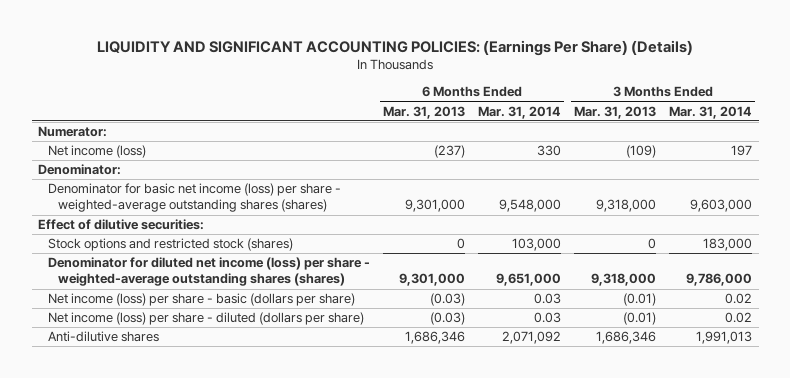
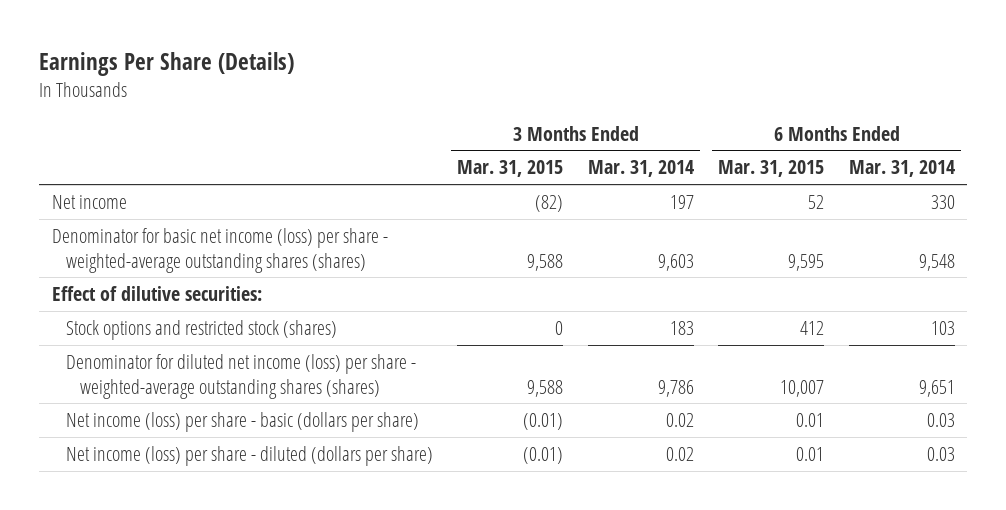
- LIQUIDITY AND SIGNIFICANT ACCOUNTING POLICIES: (Earnings Per Share) (Details)
+ Earnings Per Share (Details)
- | 6 Months Ended Mar. 31, 2013 | 6 Months Ended Mar. 31, 2014 | 3 Months Ended Mar. 31, 2013 | 3 Months Ended Mar. 31, 2014
+ | 3 Months Ended Mar. 31, 2015 | 3 Months Ended Mar. 31, 2014 | 6 Months Ended Mar. 31, 2015 | 6 Months Ended Mar. 31, 2014
- Numerator:
- Net income (loss) | (237) | 330 | (109) | 197
- Denominator:
- Denominator for basic net income (loss) per share - weighted-average outstanding shares (shares) | 9,301,000 | 9,548,000 | 9,318,000 | 9,603,000
+ Net income | (82) | 197 | 52 | 330
+ Denominator for basic net income (loss) per share - weighted-average outstanding shares (shares) | 9,588 | 9,603 | 9,595 | 9,548
- Stock options and restricted stock (shares) | 0 | 103,000 | 0 | 183,000
- Denominator for diluted net income (loss) per share - weighted-average outstanding shares (shares) | 9,301,000 | 9,651,000 | 9,318,000 | 9,786,000
+ Stock options and restricted stock (shares) | 0 | 183 | 412 | 103
+ Denominator for diluted net income (loss) per share - weighted-average outstanding shares (shares) | 9,588 | 9,786 | 10,007 | 9,651
- Anti-dilutive shares | 1,686,346 | 2,071,092 | 1,686,346 | 1,991,013

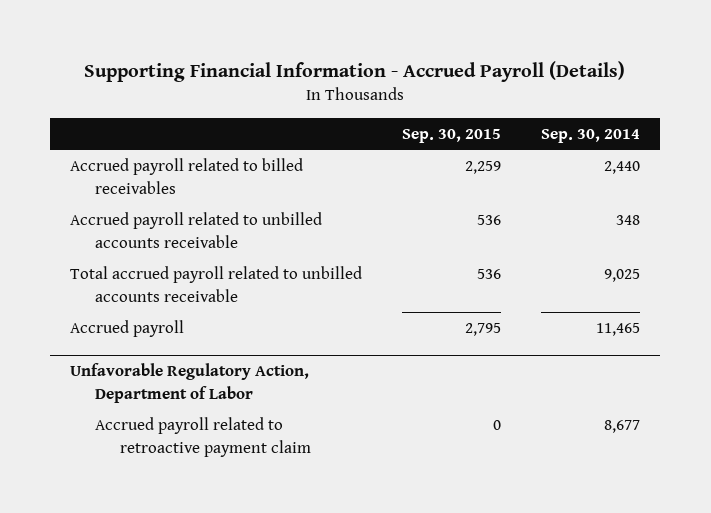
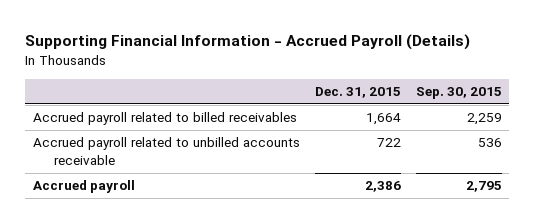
- | Sep. 30, 2015 | Sep. 30, 2014
+ | Dec. 31, 2015 | Sep. 30, 2015
- Total accrued payroll related to unbilled accounts receivable | 536 | 9,025
- Unfavorable Regulatory Action, Department of Labor
- Accrued payroll related to retroactive payment claim | 0 | 8,677

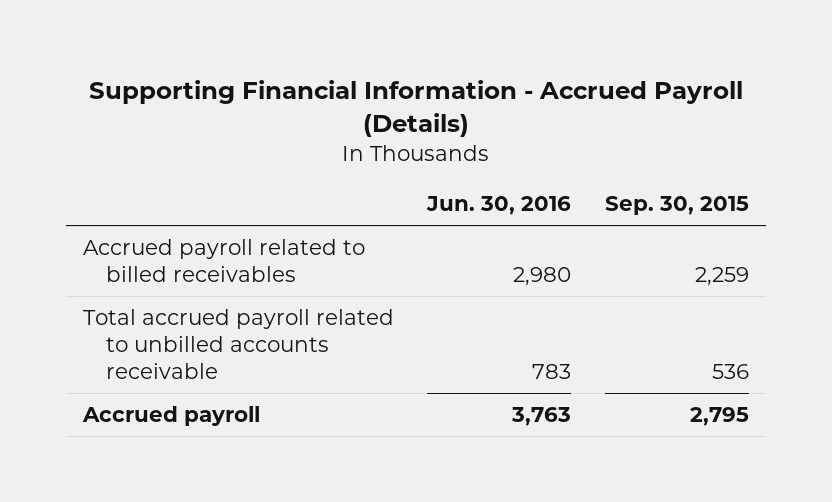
- | Dec. 31, 2015 | Sep. 30, 2015
+ | Jun. 30, 2016 | Sep. 30, 2015
- Accrued payroll related to unbilled accounts receivable | 722 | 536
+ Total accrued payroll related to unbilled accounts receivable | 783 | 536

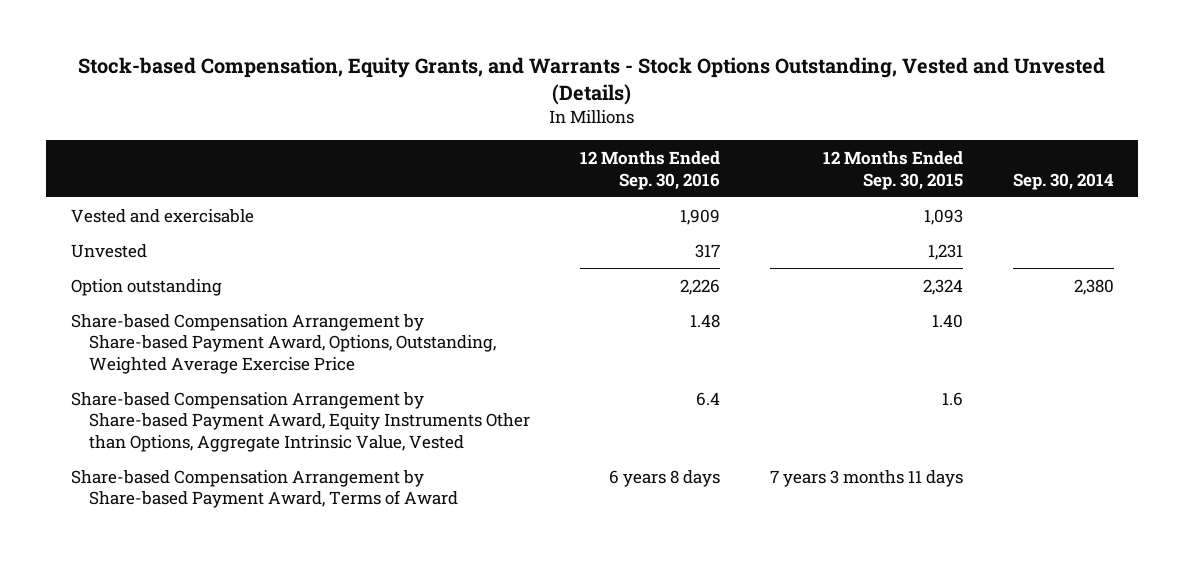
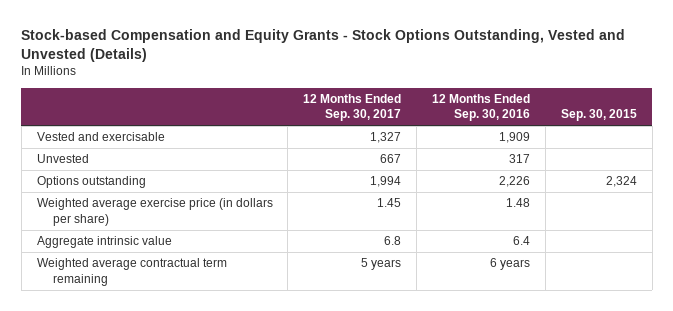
- Stock-based Compensation, Equity Grants, and Warrants - Stock Options Outstanding, Vested and Unvested (Details)
+ Stock-based Compensation and Equity Grants - Stock Options Outstanding, Vested and Unvested (Details)
- | 12 Months Ended Sep. 30, 2016 | 12 Months Ended Sep. 30, 2015 | Sep. 30, 2014
+ | 12 Months Ended Sep. 30, 2017 | 12 Months Ended Sep. 30, 2016 | Sep. 30, 2015
- Option outstanding | 2,226 | 2,324 | 2,380
- Share-based Compensation Arrangement by Share-based Payment Award, Options, Outstanding, Weighted Average Exercise Price | 1.48 | 1.40 |
- Share-based Compensation Arrangement by Share-based Payment Award, Equity Instruments Other than Options, Aggregate Intrinsic Value, Vested | 6.4 | 1.6 |
- Share-based Compensation Arrangement by Share-based Payment Award, Terms of Award | 6 years 8 days | 7 years 3 months 11 days |
+ Options outstanding | 1,994 | 2,226 | 2,324
+ Weighted average exercise price (in dollars per share) | 1.45 | 1.48 |
+ Aggregate intrinsic value | 6.8 | 6.4 |
+ Weighted average contractual term remaining | 5 years | 6 years |

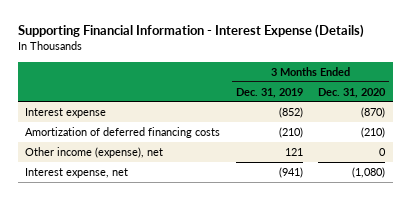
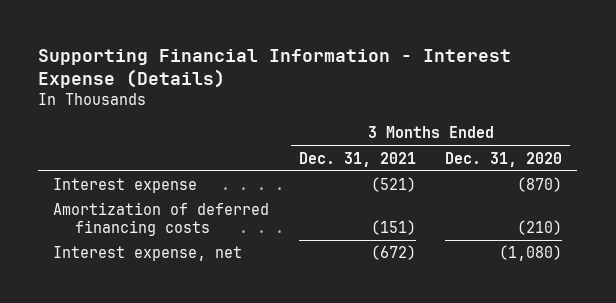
- | 3 Months Ended Dec. 31, 2019 | 3 Months Ended Dec. 31, 2020
+ | 3 Months Ended Dec. 31, 2021 | 3 Months Ended Dec. 31, 2020
- Other income (expense), net | 121 | 0

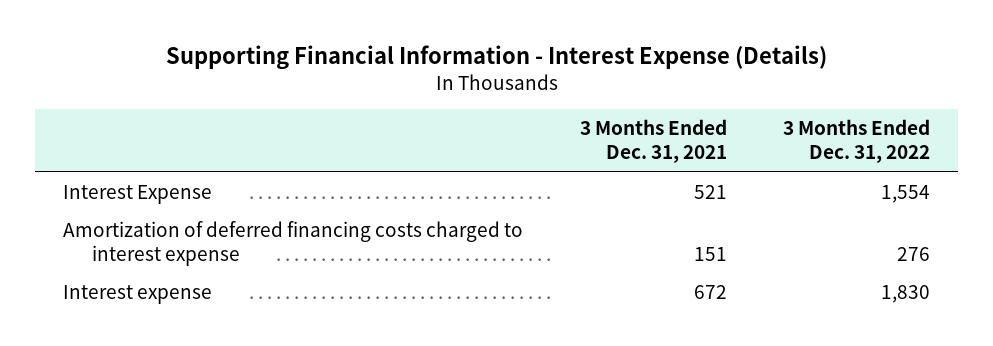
- | 3 Months Ended Dec. 31, 2021 | 3 Months Ended Dec. 31, 2020
+ | 3 Months Ended Dec. 31, 2021 | 3 Months Ended Dec. 31, 2022
- Interest expense | (521) | (870)
- Amortization of deferred financing costs | (151) | (210)
- Interest expense, net | (672) | (1,080)
+ Interest Expense | 521 | 1,554
+ Amortization of deferred financing costs charged to interest expense | 151 | 276
+ Interest expense | 672 | 1,830

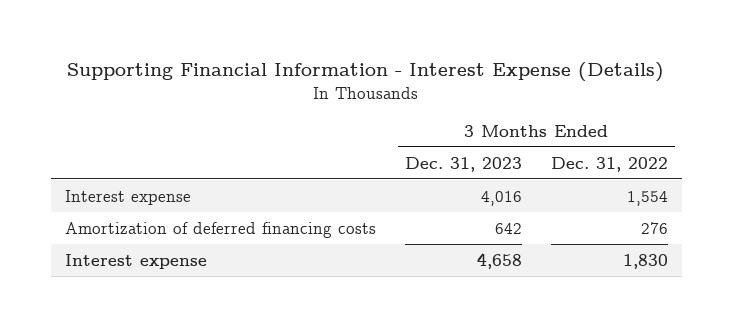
- | 3 Months Ended Dec. 31, 2021 | 3 Months Ended Dec. 31, 2022
+ | 3 Months Ended Dec. 31, 2023 | 3 Months Ended Dec. 31, 2022
- Interest Expense | 521 | 1,554
- Amortization of deferred financing costs charged to interest expense | 151 | 276
+ Interest expense | 4,016 | 1,554
+ Amortization of deferred financing costs | 642 | 276

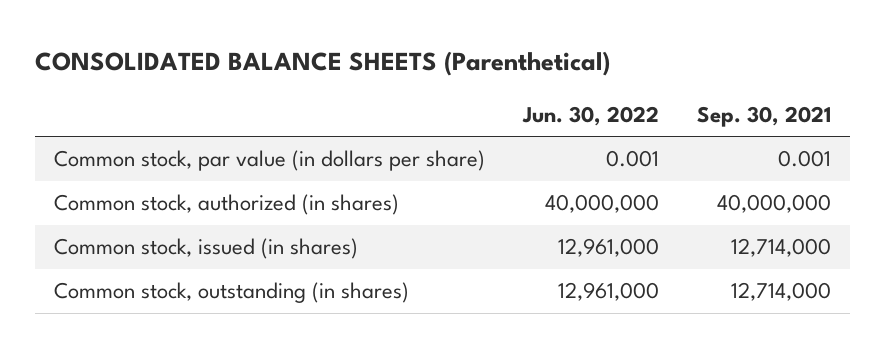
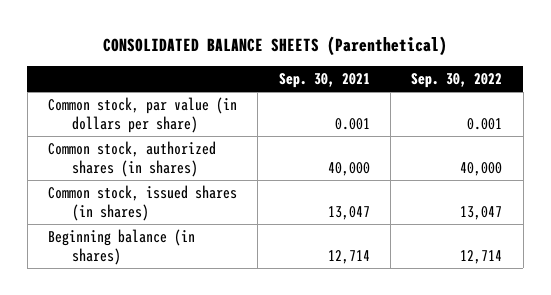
- | Jun. 30, 2022 | Sep. 30, 2021
+ | Sep. 30, 2021 | Sep. 30, 2022
- Common stock, authorized (in shares) | 40,000,000 | 40,000,000
- Common stock, issued (in shares) | 12,961,000 | 12,714,000
- Common stock, outstanding (in shares) | 12,961,000 | 12,714,000
+ Common stock, authorized shares (in shares) | 40,000 | 40,000
+ Common stock, issued shares (in shares) | 13,047 | 13,047
+ Beginning balance (in shares) | 12,714 | 12,714

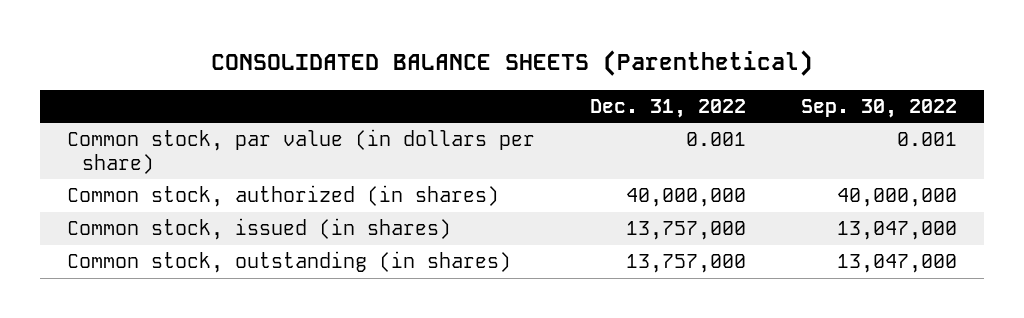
- | Sep. 30, 2021 | Sep. 30, 2022
+ | Dec. 31, 2022 | Sep. 30, 2022
- Common stock, authorized shares (in shares) | 40,000 | 40,000
- Common stock, issued shares (in shares) | 13,047 | 13,047
- Beginning balance (in shares) | 12,714 | 12,714
+ Common stock, authorized (in shares) | 40,000,000 | 40,000,000
+ Common stock, issued (in shares) | 13,757,000 | 13,047,000
+ Common stock, outstanding (in shares) | 13,757,000 | 13,047,000

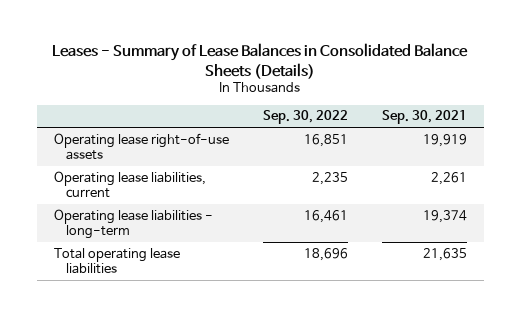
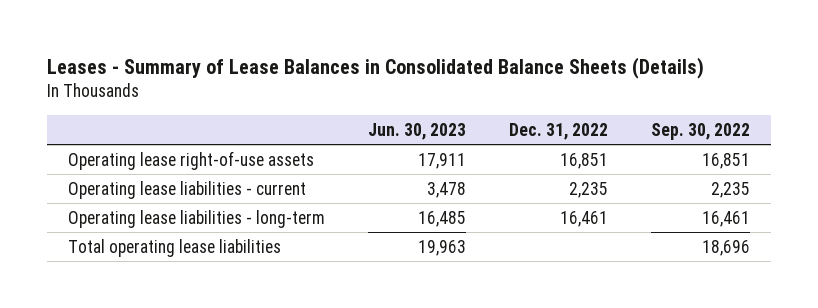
- | Sep. 30, 2022 | Sep. 30, 2021
+ | Jun. 30, 2023 | Dec. 31, 2022 | Sep. 30, 2022
- Operating lease liabilities, current | 2,235 | 2,261
+ Operating lease liabilities - current | 3,478 | 2,235 | 2,235

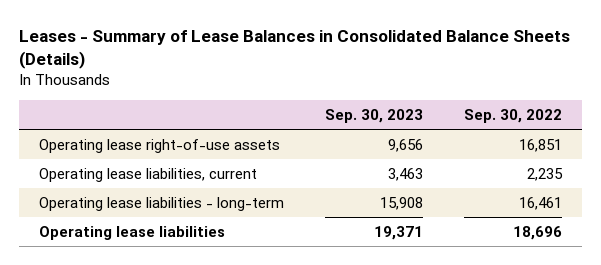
- | Jun. 30, 2023 | Dec. 31, 2022 | Sep. 30, 2022
+ | Sep. 30, 2023 | Sep. 30, 2022
- Operating lease liabilities - current | 3,478 | 2,235 | 2,235
+ Operating lease liabilities, current | 3,463 | 2,235
- Total operating lease liabilities | 19,963 | | 18,696
+ Operating lease liabilities | 19,371 | 18,696

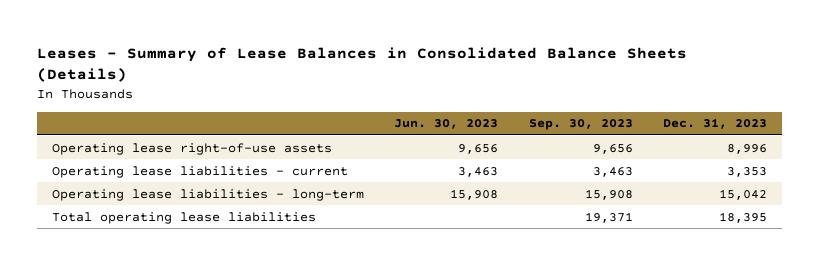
- | Sep. 30, 2023 | Sep. 30, 2022
+ | Jun. 30, 2023 | Sep. 30, 2023 | Dec. 31, 2023
- Operating lease liabilities, current | 3,463 | 2,235
+ Operating lease liabilities - current | 3,463 | 3,463 | 3,353
- Operating lease liabilities | 19,371 | 18,696
+ Total operating lease liabilities | | 19,371 | 18,395

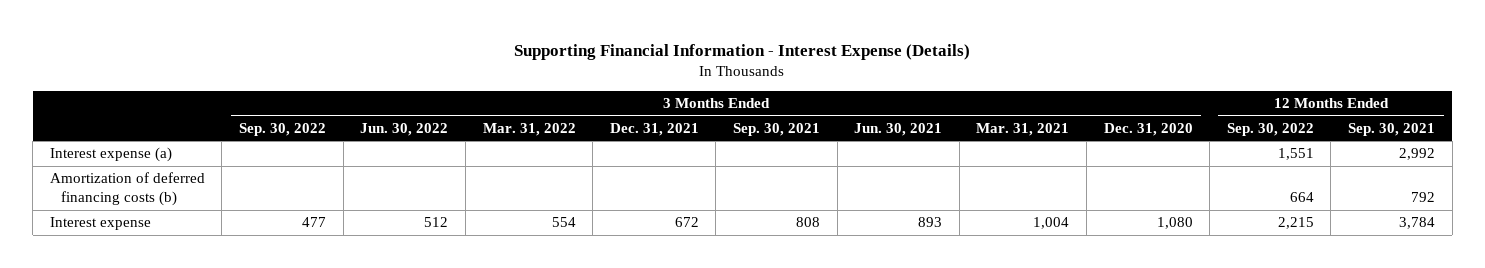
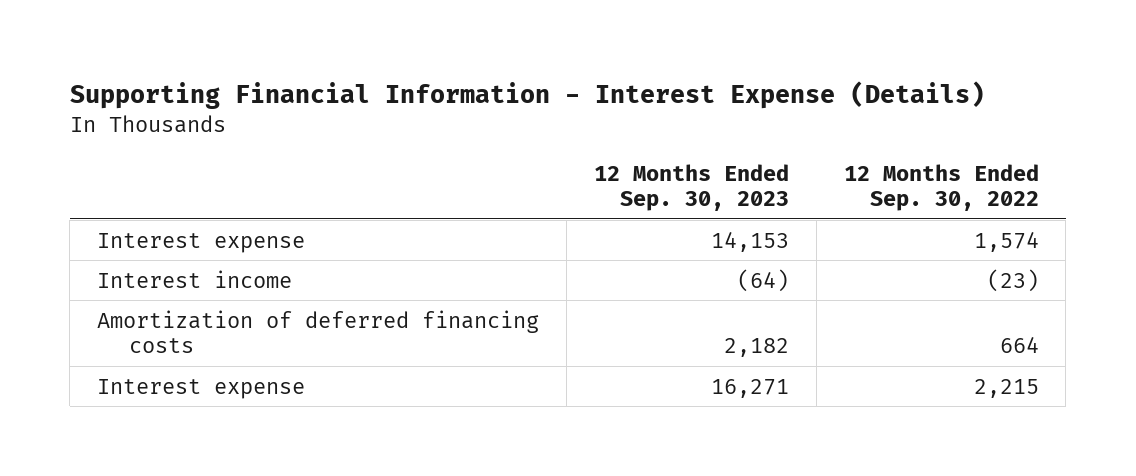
- | 3 Months Ended Sep. 30, 2022 | 3 Months Ended Jun. 30, 2022 | 3 Months Ended Mar. 31, 2022 | 3 Months Ended Dec. 31, 2021 | 3 Months Ended Sep. 30, 2021 | 3 Months Ended Jun. 30, 2021 | 3 Months Ended Mar. 31, 2021 | 3 Months Ended Dec. 31, 2020 | 12 Months Ended Sep. 30, 2022 | 12 Months Ended Sep. 30, 2021
+ | 12 Months Ended Sep. 30, 2023 | 12 Months Ended Sep. 30, 2022
- Interest expense (a) | | | | | | | | | 1,551 | 2,992
- Amortization of deferred financing costs (b) | | | | | | | | | 664 | 792
+ Interest expense | 14,153 | 1,574
+ Interest income | (64) | (23)
+ Amortization of deferred financing costs | 2,182 | 664

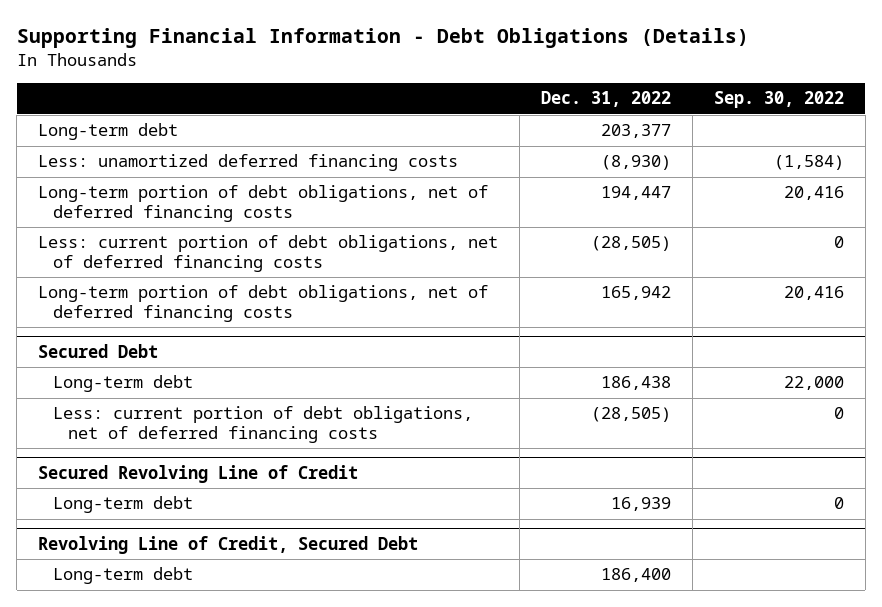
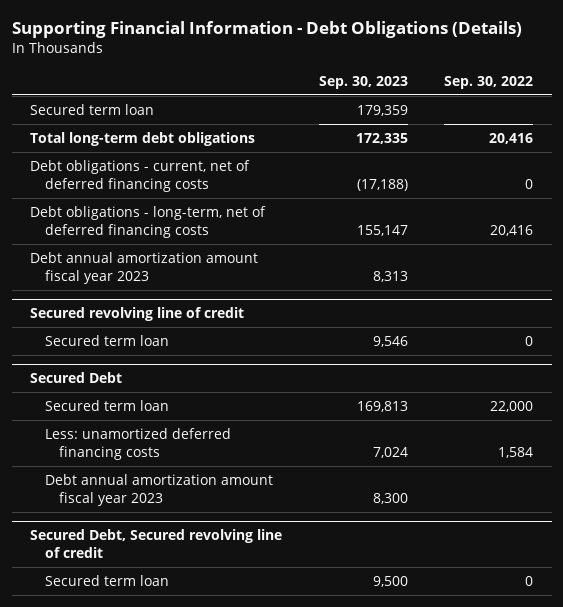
- | Dec. 31, 2022 | Sep. 30, 2022
+ | Sep. 30, 2023 | Sep. 30, 2022
- Long-term debt | 203,377 |
- Less: unamortized deferred financing costs | (8,930) | (1,584)
- Long-term portion of debt obligations, net of deferred financing costs | 194,447 | 20,416
- Less: current portion of debt obligations, net of deferred financing costs | (28,505) | 0
- Long-term portion of debt obligations, net of deferred financing costs | 165,942 | 20,416
+ Secured term loan | 179,359 |
+ Total long-term debt obligations | 172,335 | 20,416
+ Debt obligations - current, net of deferred financing costs | (17,188) | 0
+ Debt obligations - long-term, net of deferred financing costs | 155,147 | 20,416
+ Debt annual amortization amount fiscal year 2023 | 8,313 |
+ Secured revolving line of credit
+ Secured term loan | 9,546 | 0
@ Secured Debt
- Long-term debt | 186,438 | 22,000
- Less: current portion of debt obligations, net of deferred financing costs | (28,505) | 0
- Secured Revolving Line of Credit
- Long-term debt | 16,939 | 0
- Revolving Line of Credit, Secured Debt
- Long-term debt | 186,400 |
@ Secured Debt
+ Secured term loan | 169,813 | 22,000
+ Less: unamortized deferred financing costs | 7,024 | 1,584
+ Debt annual amortization amount fiscal year 2023 | 8,300 |
+ Secured Debt, Secured revolving line of credit
+ Secured term loan | 9,500 | 0

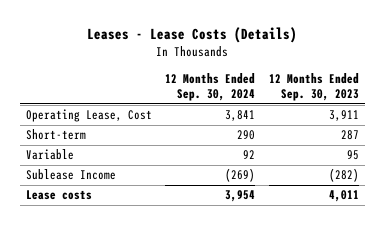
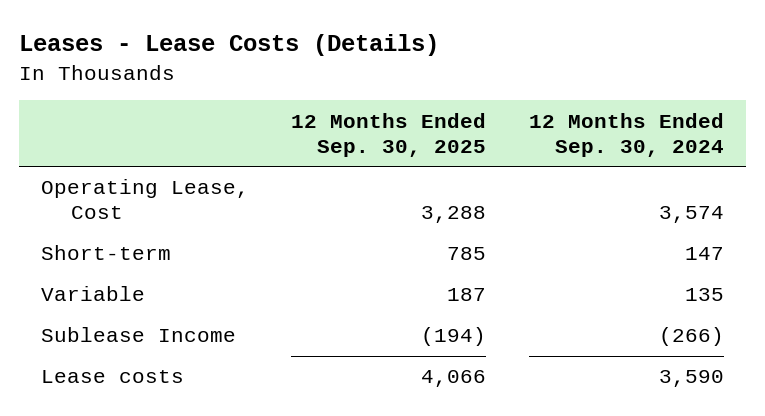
- | 12 Months Ended Sep. 30, 2024 | 12 Months Ended Sep. 30, 2023
+ | 12 Months Ended Sep. 30, 2025 | 12 Months Ended Sep. 30, 2024
- Operating Lease, Cost | 3,841 | 3,911
- Short-term | 290 | 287
- Variable | 92 | 95
- Sublease Income | (269) | (282)
- Lease costs | 3,954 | 4,011
+ Operating Lease, Cost | 3,288 | 3,574
+ Short-term | 785 | 147
+ Variable | 187 | 135
+ Sublease Income | (194) | (266)
+ Lease costs | 4,066 | 3,590

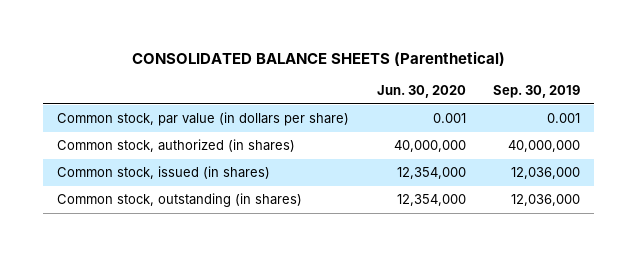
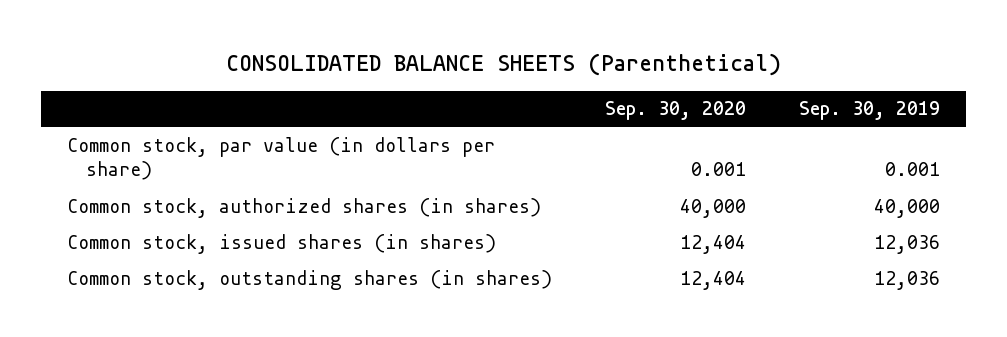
- | Jun. 30, 2020 | Sep. 30, 2019
+ | Sep. 30, 2020 | Sep. 30, 2019
- Common stock, authorized (in shares) | 40,000,000 | 40,000,000
- Common stock, issued (in shares) | 12,354,000 | 12,036,000
- Common stock, outstanding (in shares) | 12,354,000 | 12,036,000
+ Common stock, authorized shares (in shares) | 40,000 | 40,000
+ Common stock, issued shares (in shares) | 12,404 | 12,036
+ Common stock, outstanding shares (in shares) | 12,404 | 12,036

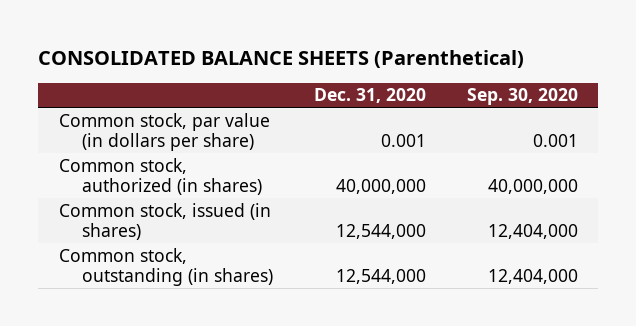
- | Sep. 30, 2020 | Sep. 30, 2019
+ | Dec. 31, 2020 | Sep. 30, 2020
- Common stock, authorized shares (in shares) | 40,000 | 40,000
- Common stock, issued shares (in shares) | 12,404 | 12,036
- Common stock, outstanding shares (in shares) | 12,404 | 12,036
+ Common stock, authorized (in shares) | 40,000,000 | 40,000,000
+ Common stock, issued (in shares) | 12,544,000 | 12,404,000
+ Common stock, outstanding (in shares) | 12,544,000 | 12,404,000

